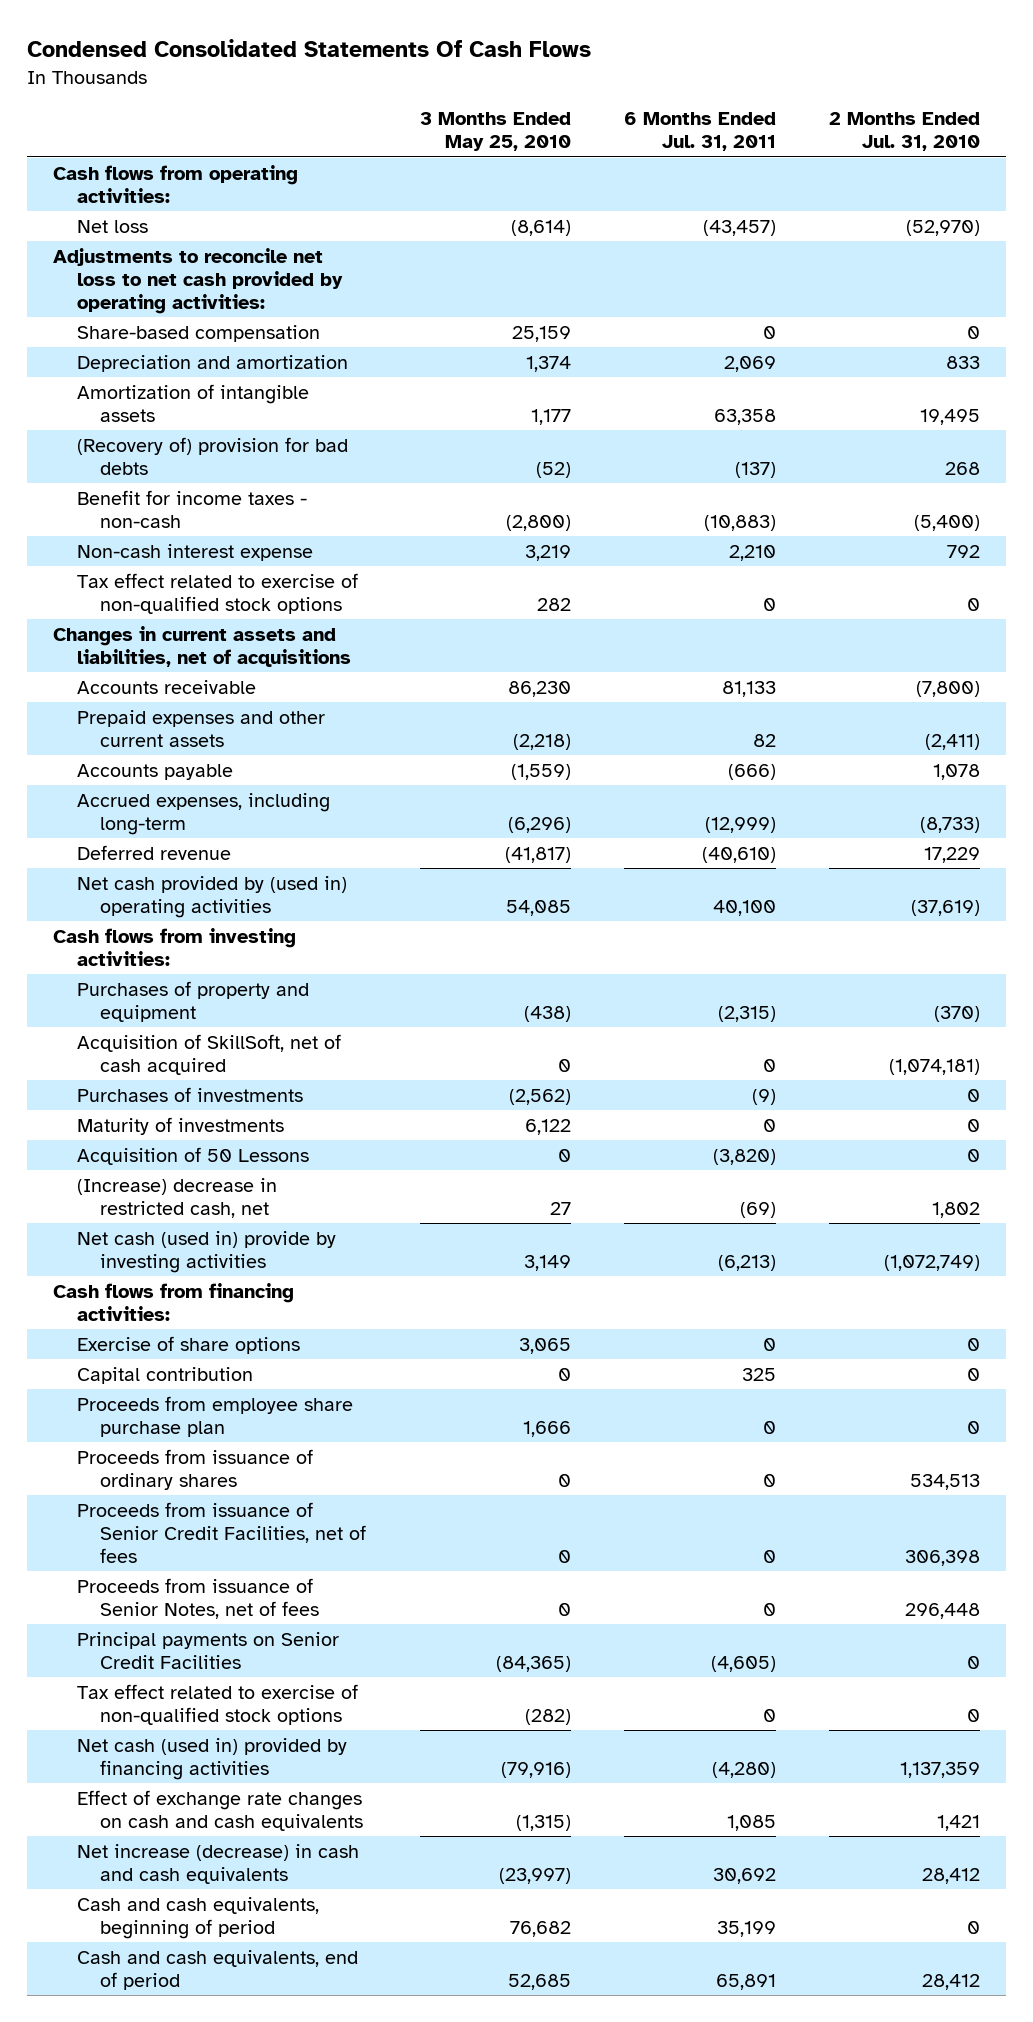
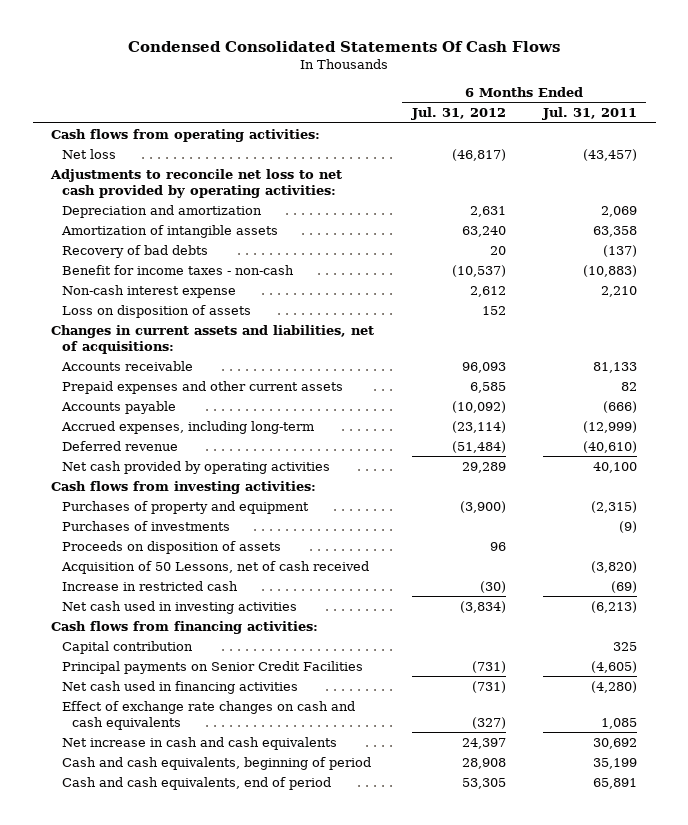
- | 3 Months Ended May 25, 2010 | 6 Months Ended Jul. 31, 2011 | 2 Months Ended Jul. 31, 2010
+ | 6 Months Ended Jul. 31, 2012 | 6 Months Ended Jul. 31, 2011
- Share-based compensation | 25,159 | 0 | 0
- (Recovery of) provision for bad debts | (52) | (137) | 268
+ Recovery of bad debts | 20 | (137)
- Tax effect related to exercise of non-qualified stock options | 282 | 0 | 0
- Changes in current assets and liabilities, net of acquisitions
+ Loss on disposition of assets | 152 |
+ Changes in current assets and liabilities, net of acquisitions:
- Net cash provided by (used in) operating activities | 54,085 | 40,100 | (37,619)
+ Net cash provided by operating activities | 29,289 | 40,100
- Acquisition of SkillSoft, net of cash acquired | 0 | 0 | (1,074,181)
- Maturity of investments | 6,122 | 0 | 0
- Acquisition of 50 Lessons | 0 | (3,820) | 0
- (Increase) decrease in restricted cash, net | 27 | (69) | 1,802
- Net cash (used in) provide by investing activities | 3,149 | (6,213) | (1,072,749)
+ Proceeds on disposition of assets | 96 |
+ Acquisition of 50 Lessons, net of cash received | | (3,820)
+ Increase in restricted cash | (30) | (69)
+ Net cash used in investing activities | (3,834) | (6,213)
- Exercise of share options | 3,065 | 0 | 0
- Proceeds from employee share purchase plan | 1,666 | 0 | 0
- Proceeds from issuance of ordinary shares | 0 | 0 | 534,513
- Proceeds from issuance of Senior Credit Facilities, net of fees | 0 | 0 | 306,398
- Proceeds from issuance of Senior Notes, net of fees | 0 | 0 | 296,448
- Tax effect related to exercise of non-qualified stock options | (282) | 0 | 0
- Net cash (used in) provided by financing activities | (79,916) | (4,280) | 1,137,359
+ Net cash used in financing activities | (731) | (4,280)
- Net increase (decrease) in cash and cash equivalents | (23,997) | 30,692 | 28,412
+ Net increase in cash and cash equivalents | 24,397 | 30,692

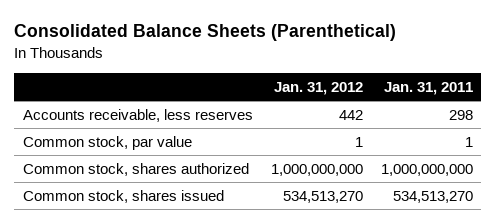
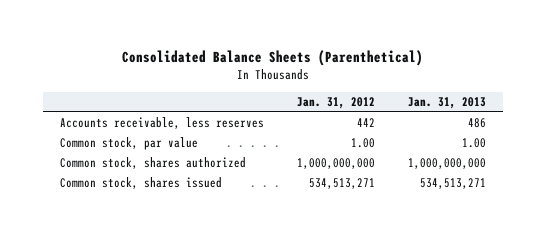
- | Jan. 31, 2012 | Jan. 31, 2011
+ | Jan. 31, 2012 | Jan. 31, 2013
- Common stock, par value | 1 | 1
+ Common stock, par value | 1.00 | 1.00
- Common stock, shares issued | 534,513,270 | 534,513,270
+ Common stock, shares issued | 534,513,271 | 534,513,271

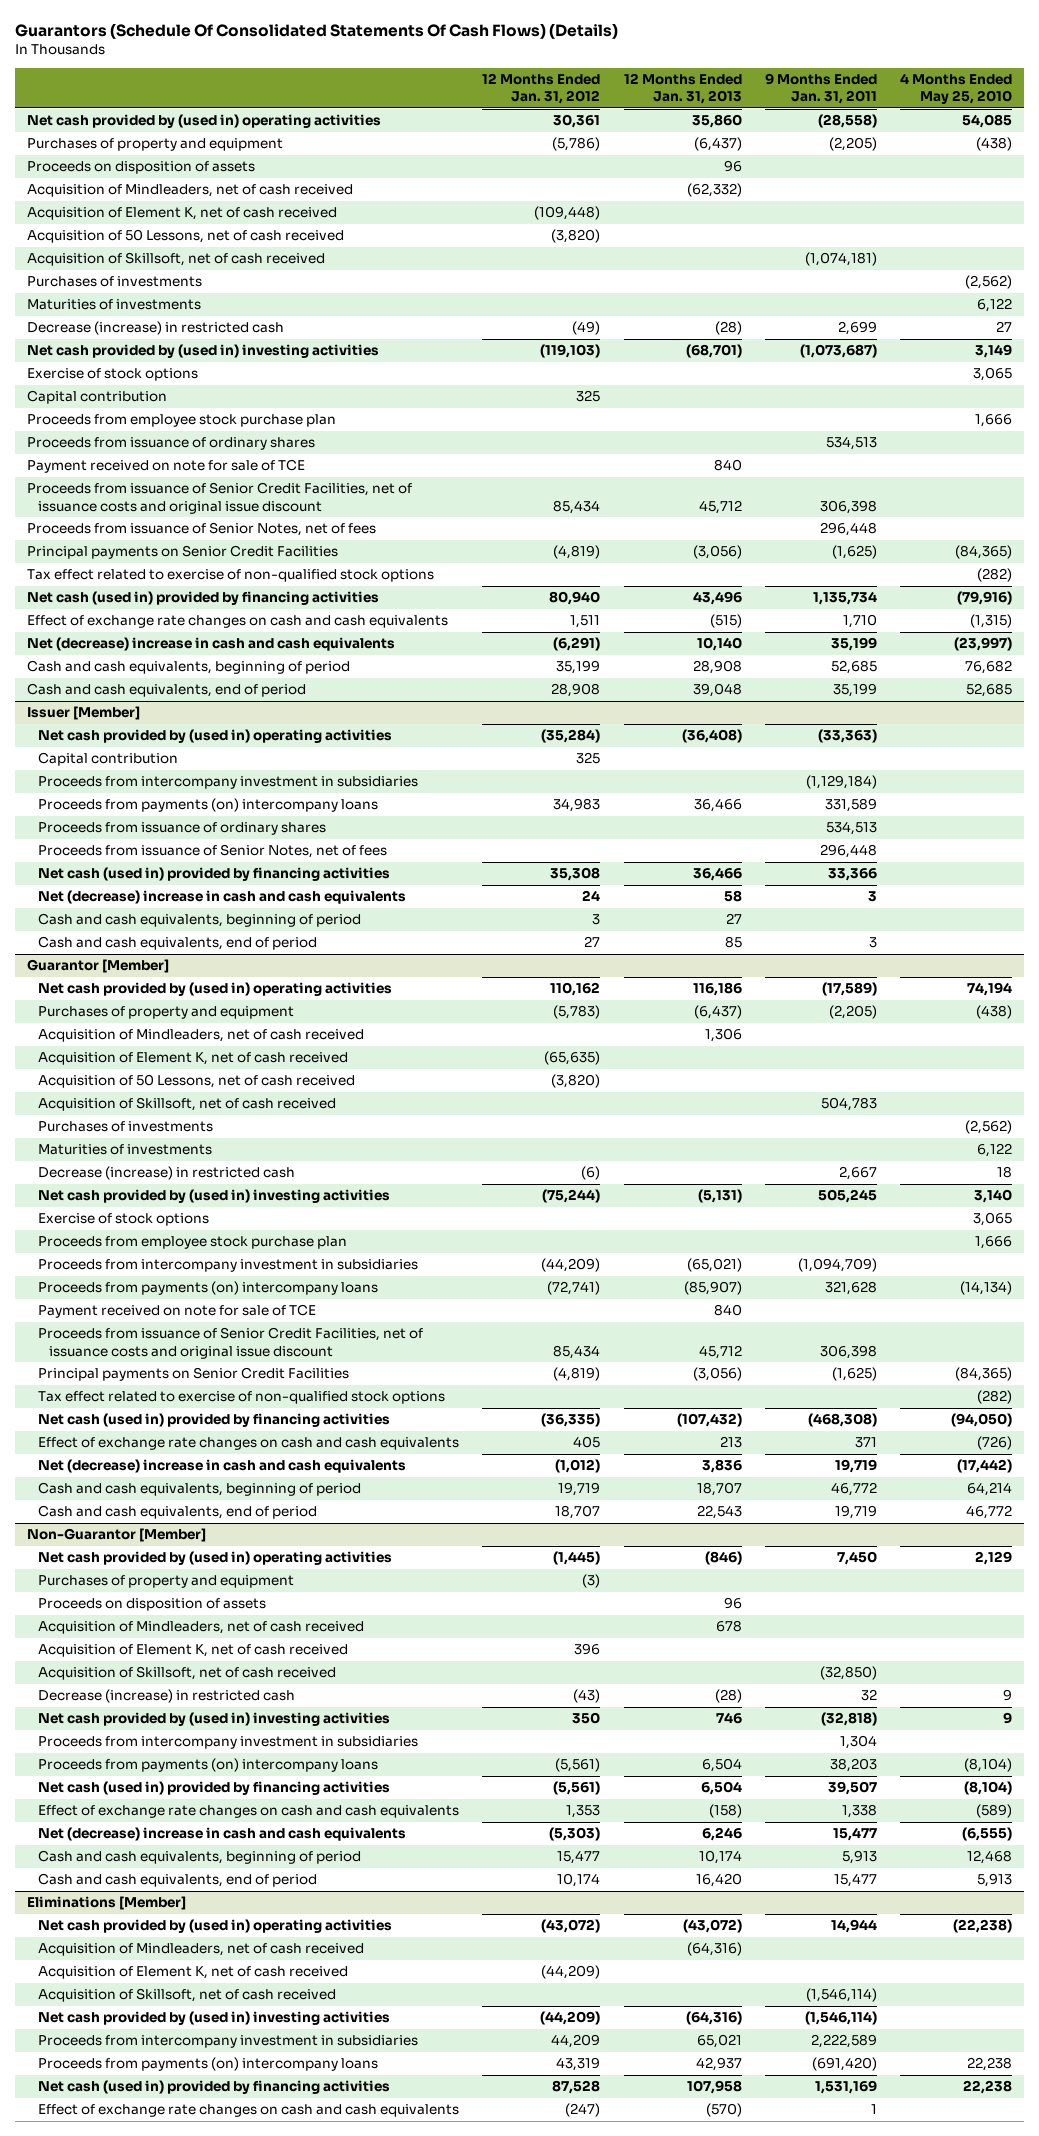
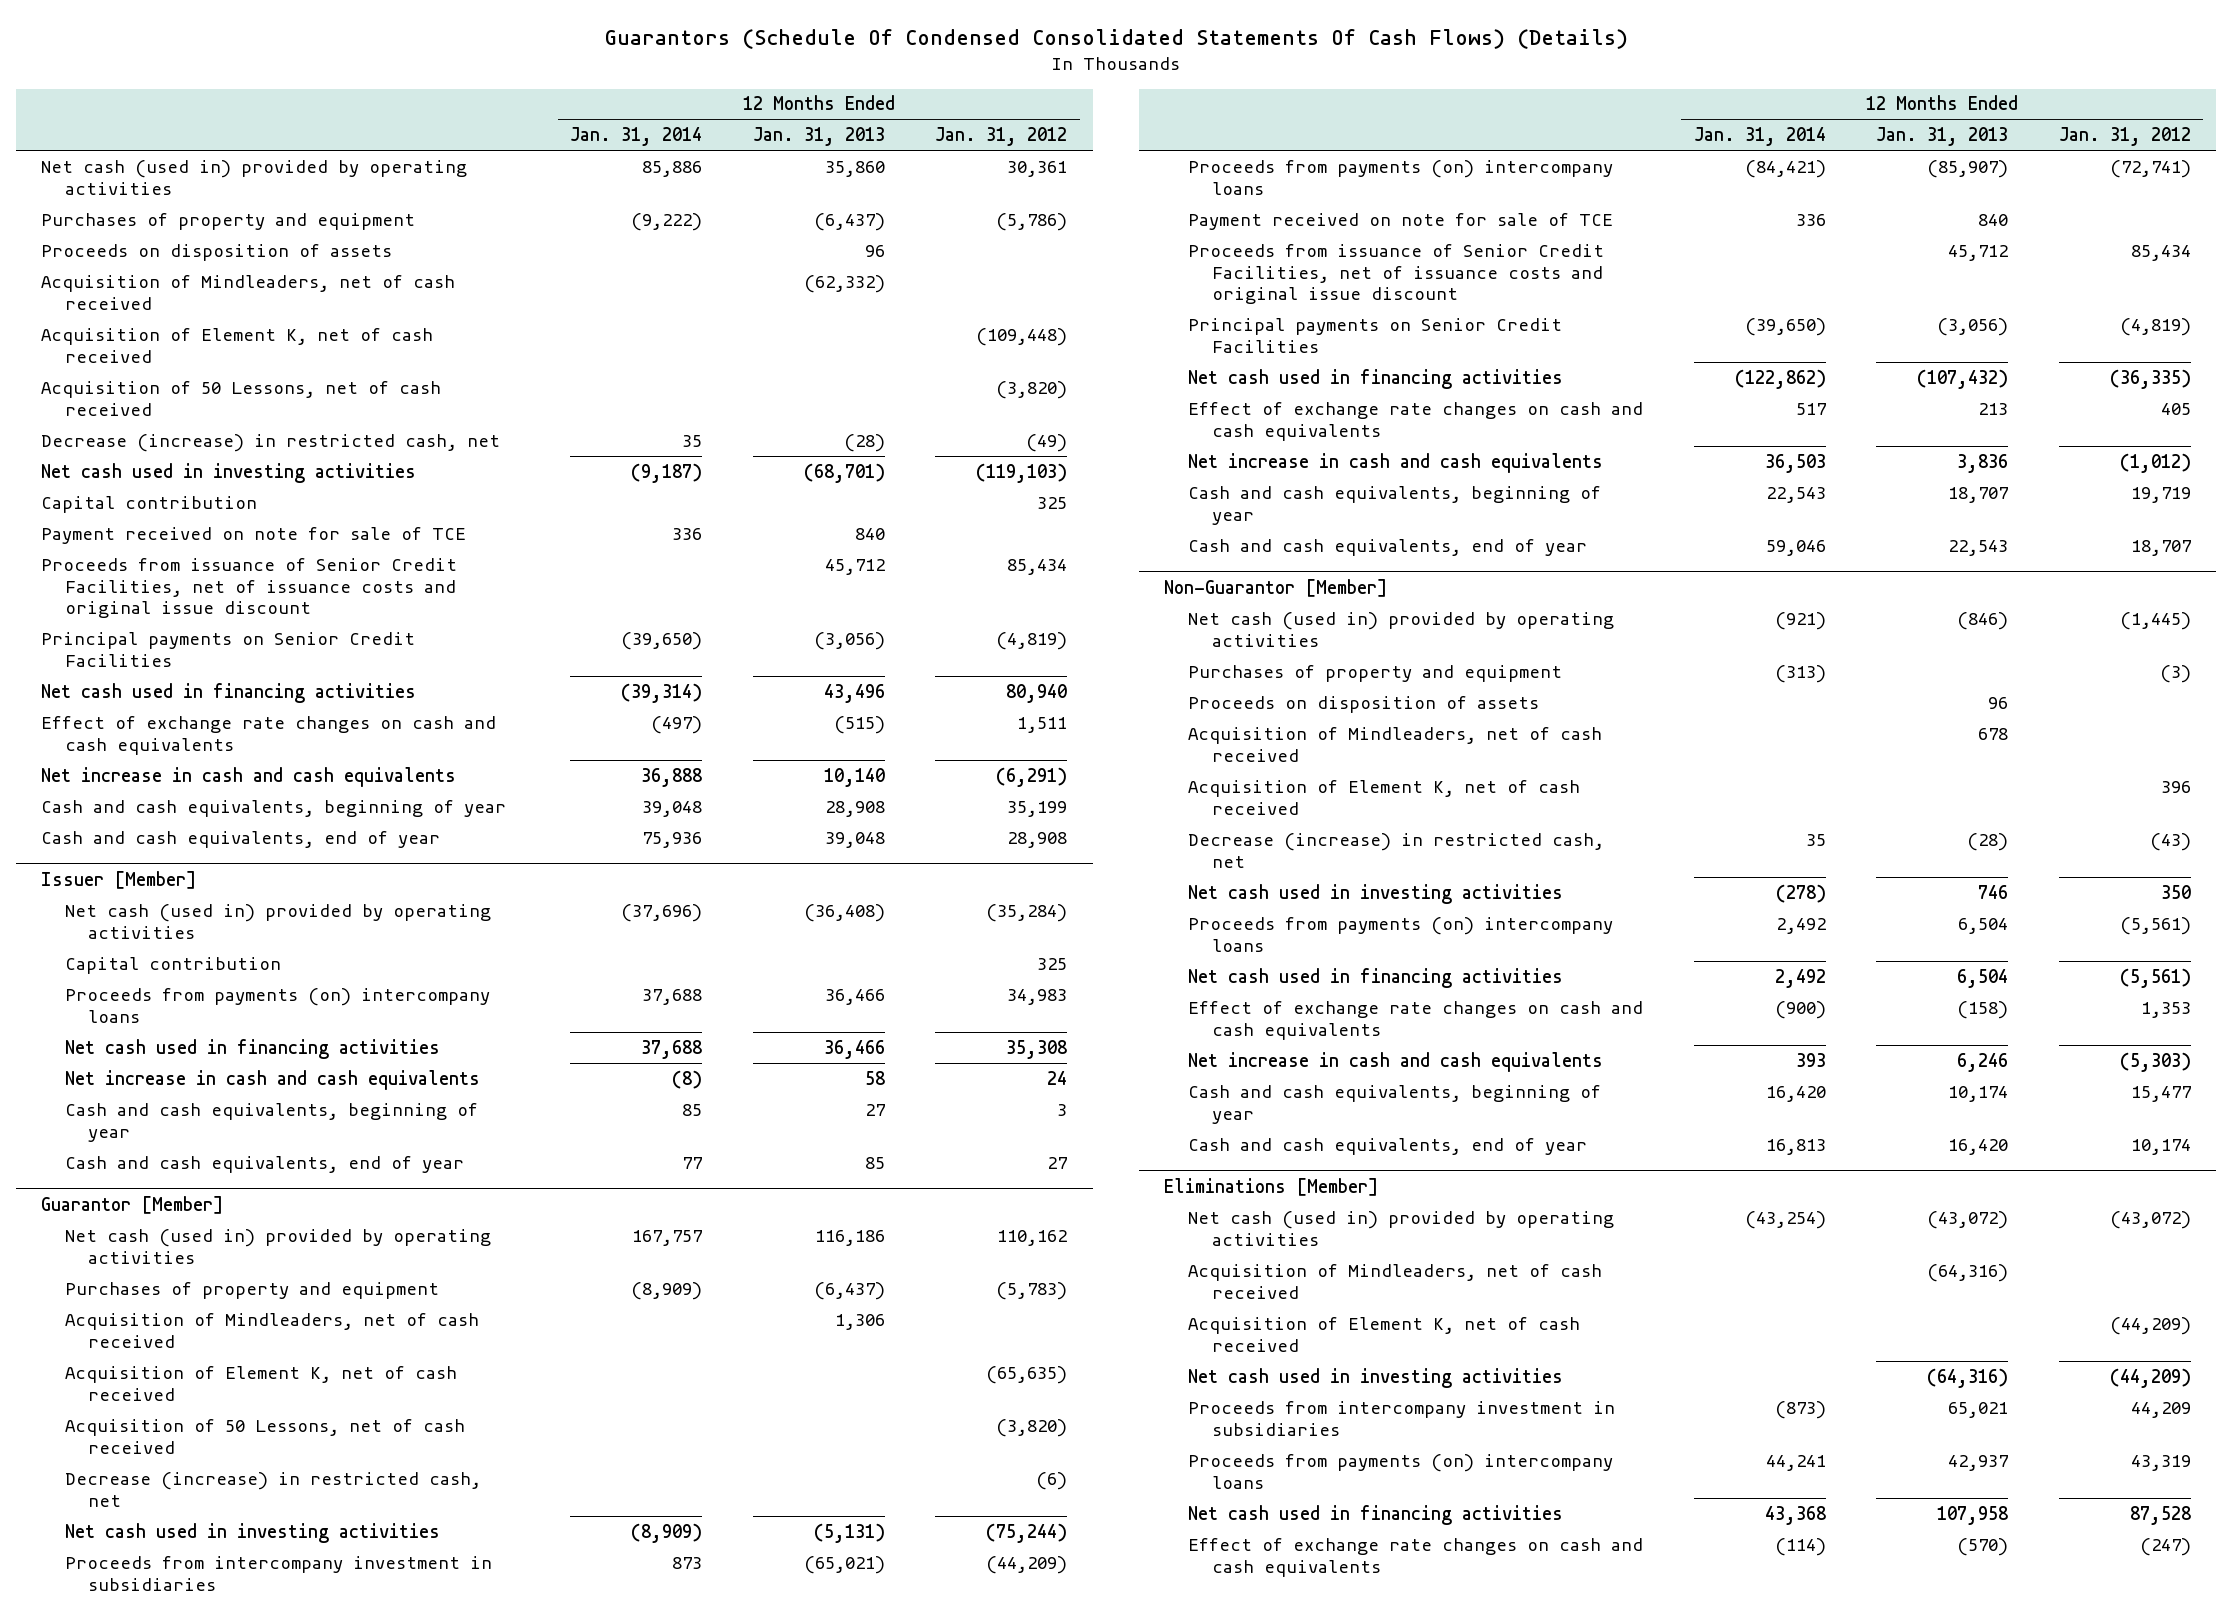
- Guarantors (Schedule Of Consolidated Statements Of Cash Flows) (Details)
+ Guarantors (Schedule Of Condensed Consolidated Statements Of Cash Flows) (Details)
- | 12 Months Ended Jan. 31, 2012 | 12 Months Ended Jan. 31, 2013 | 9 Months Ended Jan. 31, 2011 | 4 Months Ended May 25, 2010
+ | 12 Months Ended Jan. 31, 2014 | 12 Months Ended Jan. 31, 2013 | 12 Months Ended Jan. 31, 2012
- Net cash provided by (used in) operating activities | 30,361 | 35,860 | (28,558) | 54,085
+ Net cash (used in) provided by operating activities | 85,886 | 35,860 | 30,361
- Acquisition of Skillsoft, net of cash received | | | (1,074,181) |
- Purchases of investments | | | | (2,562)
- Maturities of investments | | | | 6,122
- Decrease (increase) in restricted cash | (49) | (28) | 2,699 | 27
- Net cash provided by (used in) investing activities | (119,103) | (68,701) | (1,073,687) | 3,149
- Exercise of stock options | | | | 3,065
+ Decrease (increase) in restricted cash, net | 35 | (28) | (49)
+ Net cash used in investing activities | (9,187) | (68,701) | (119,103)
- Proceeds from employee stock purchase plan | | | | 1,666
- Proceeds from issuance of ordinary shares | | | 534,513 |
- Proceeds from issuance of Senior Notes, net of fees | | | 296,448 |
- Tax effect related to exercise of non-qualified stock options | | | | (282)
- Net cash (used in) provided by financing activities | 80,940 | 43,496 | 1,135,734 | (79,916)
+ Net cash used in financing activities | (39,314) | 43,496 | 80,940
- Net (decrease) increase in cash and cash equivalents | (6,291) | 10,140 | 35,199 | (23,997)
- Cash and cash equivalents, beginning of period | 35,199 | 28,908 | 52,685 | 76,682
- Cash and cash equivalents, end of period | 28,908 | 39,048 | 35,199 | 52,685
+ Net increase in cash and cash equivalents | 36,888 | 10,140 | (6,291)
+ Cash and cash equivalents, beginning of year | 39,048 | 28,908 | 35,199
+ Cash and cash equivalents, end of year | 75,936 | 39,048 | 28,908
@ Issuer [Member]
- Net cash provided by (used in) operating activities | (35,284) | (36,408) | (33,363) |
+ Net cash (used in) provided by operating activities | (37,696) | (36,408) | (35,284)
- Proceeds from intercompany investment in subsidiaries | | | (1,129,184) |
- Proceeds from issuance of ordinary shares | | | 534,513 |
- Proceeds from issuance of Senior Notes, net of fees | | | 296,448 |
- Net cash (used in) provided by financing activities | 35,308 | 36,466 | 33,366 |
- Net (decrease) increase in cash and cash equivalents | 24 | 58 | 3 |
- Cash and cash equivalents, beginning of period | 3 | 27 | |
- Cash and cash equivalents, end of period | 27 | 85 | 3 |
+ Net cash used in financing activities | 37,688 | 36,466 | 35,308
+ Net increase in cash and cash equivalents | (8) | 58 | 24
+ Cash and cash equivalents, beginning of year | 85 | 27 | 3
+ Cash and cash equivalents, end of year | 77 | 85 | 27
@ Guarantor [Member]
- Net cash provided by (used in) operating activities | 110,162 | 116,186 | (17,589) | 74,194
+ Net cash (used in) provided by operating activities | 167,757 | 116,186 | 110,162
- Acquisition of Skillsoft, net of cash received | | | 504,783 |
- Purchases of investments | | | | (2,562)
- Maturities of investments | | | | 6,122
- Decrease (increase) in restricted cash | (6) | | 2,667 | 18
- Net cash provided by (used in) investing activities | (75,244) | (5,131) | 505,245 | 3,140
- Exercise of stock options | | | | 3,065
- Proceeds from employee stock purchase plan | | | | 1,666
+ Decrease (increase) in restricted cash, net | | | (6)
+ Net cash used in investing activities | (8,909) | (5,131) | (75,244)
- Tax effect related to exercise of non-qualified stock options | | | | (282)
- Net cash (used in) provided by financing activities | (36,335) | (107,432) | (468,308) | (94,050)
+ Net cash used in financing activities | (122,862) | (107,432) | (36,335)
- Net (decrease) increase in cash and cash equivalents | (1,012) | 3,836 | 19,719 | (17,442)
- Cash and cash equivalents, beginning of period | 19,719 | 18,707 | 46,772 | 64,214
- Cash and cash equivalents, end of period | 18,707 | 22,543 | 19,719 | 46,772
+ Net increase in cash and cash equivalents | 36,503 | 3,836 | (1,012)
+ Cash and cash equivalents, beginning of year | 22,543 | 18,707 | 19,719
+ Cash and cash equivalents, end of year | 59,046 | 22,543 | 18,707
@ Non-Guarantor [Member]
- Net cash provided by (used in) operating activities | (1,445) | (846) | 7,450 | 2,129
+ Net cash (used in) provided by operating activities | (921) | (846) | (1,445)
- Acquisition of Skillsoft, net of cash received | | | (32,850) |
- Decrease (increase) in restricted cash | (43) | (28) | 32 | 9
- Net cash provided by (used in) investing activities | 350 | 746 | (32,818) | 9
- Proceeds from intercompany investment in subsidiaries | | | 1,304 |
+ Decrease (increase) in restricted cash, net | 35 | (28) | (43)
+ Net cash used in investing activities | (278) | 746 | 350
- Net cash (used in) provided by financing activities | (5,561) | 6,504 | 39,507 | (8,104)
+ Net cash used in financing activities | 2,492 | 6,504 | (5,561)
- Net (decrease) increase in cash and cash equivalents | (5,303) | 6,246 | 15,477 | (6,555)
- Cash and cash equivalents, beginning of period | 15,477 | 10,174 | 5,913 | 12,468
- Cash and cash equivalents, end of period | 10,174 | 16,420 | 15,477 | 5,913
+ Net increase in cash and cash equivalents | 393 | 6,246 | (5,303)
+ Cash and cash equivalents, beginning of year | 16,420 | 10,174 | 15,477
+ Cash and cash equivalents, end of year | 16,813 | 16,420 | 10,174
@ Eliminations [Member]
- Net cash provided by (used in) operating activities | (43,072) | (43,072) | 14,944 | (22,238)
+ Net cash (used in) provided by operating activities | (43,254) | (43,072) | (43,072)
- Acquisition of Skillsoft, net of cash received | | | (1,546,114) |
- Net cash provided by (used in) investing activities | (44,209) | (64,316) | (1,546,114) |
+ Net cash used in investing activities | | (64,316) | (44,209)
- Net cash (used in) provided by financing activities | 87,528 | 107,958 | 1,531,169 | 22,238
+ Net cash used in financing activities | 43,368 | 107,958 | 87,528

